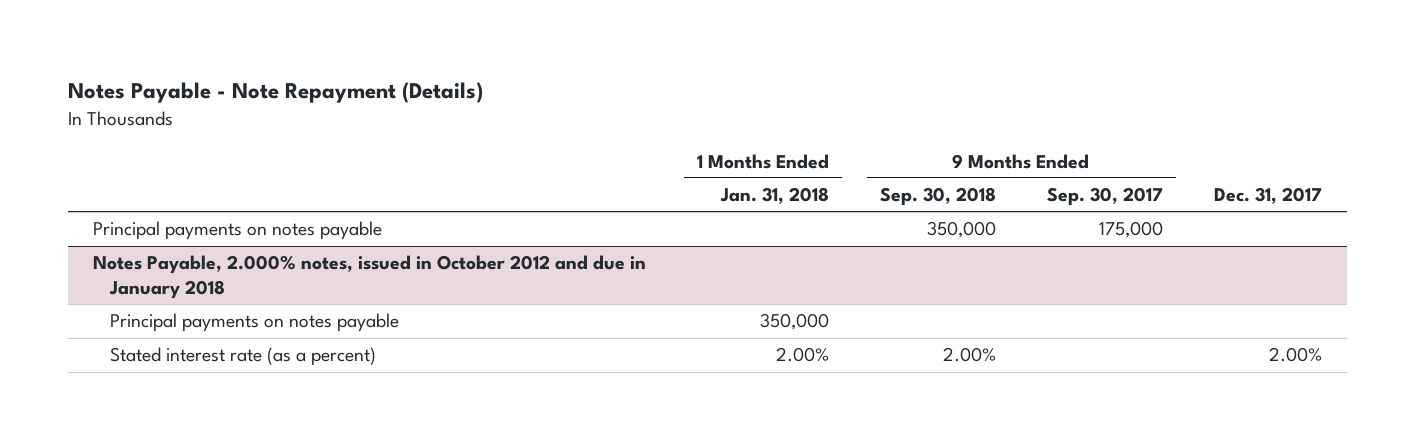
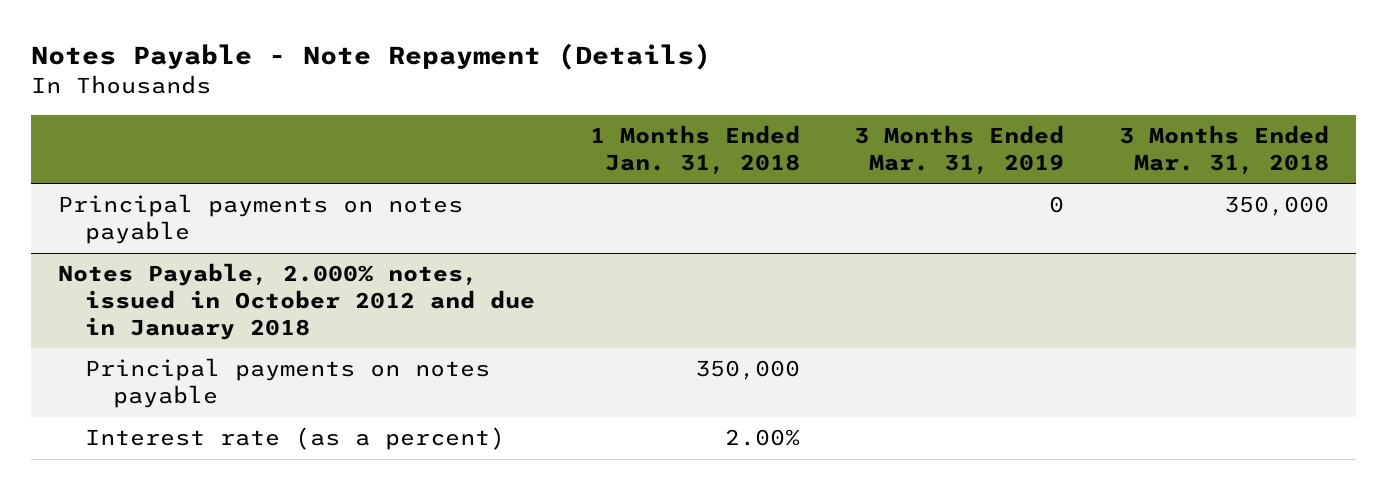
- | 1 Months Ended Jan. 31, 2018 | 9 Months Ended Sep. 30, 2018 | 9 Months Ended Sep. 30, 2017 | Dec. 31, 2017
+ | 1 Months Ended Jan. 31, 2018 | 3 Months Ended Mar. 31, 2019 | 3 Months Ended Mar. 31, 2018
@ Notes Payable, 2.000% notes, issued in October 2012 and due in January 2018
- Stated interest rate (as a percent) | 2.00% | 2.00% | | 2.00%
+ Interest rate (as a percent) | 2.00% | |

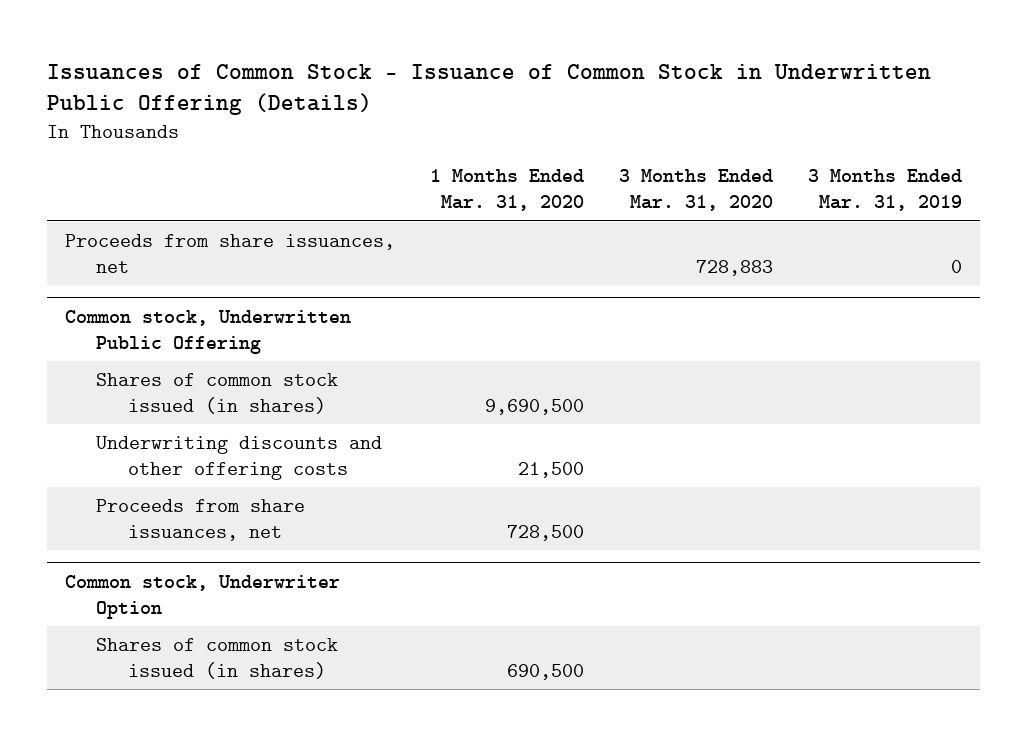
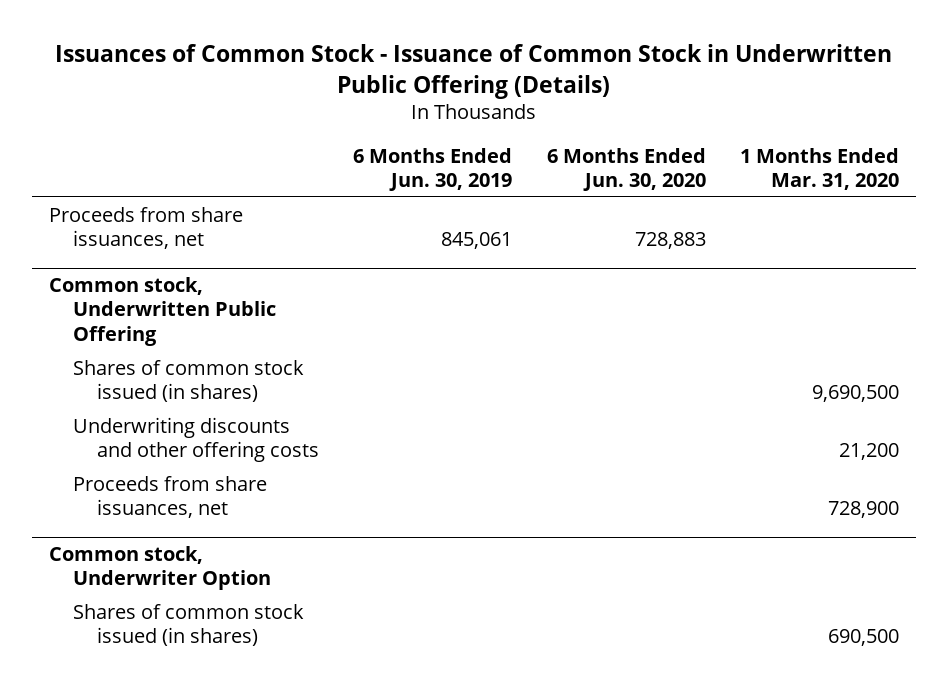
- | 1 Months Ended Mar. 31, 2020 | 3 Months Ended Mar. 31, 2020 | 3 Months Ended Mar. 31, 2019
+ | 6 Months Ended Jun. 30, 2019 | 6 Months Ended Jun. 30, 2020 | 1 Months Ended Mar. 31, 2020
@ Common stock, Underwritten Public Offering
- Underwriting discounts and other offering costs | 21,500 | |
- Proceeds from share issuances, net | 728,500 | |
+ Underwriting discounts and other offering costs | | | 21,200
+ Proceeds from share issuances, net | | | 728,900

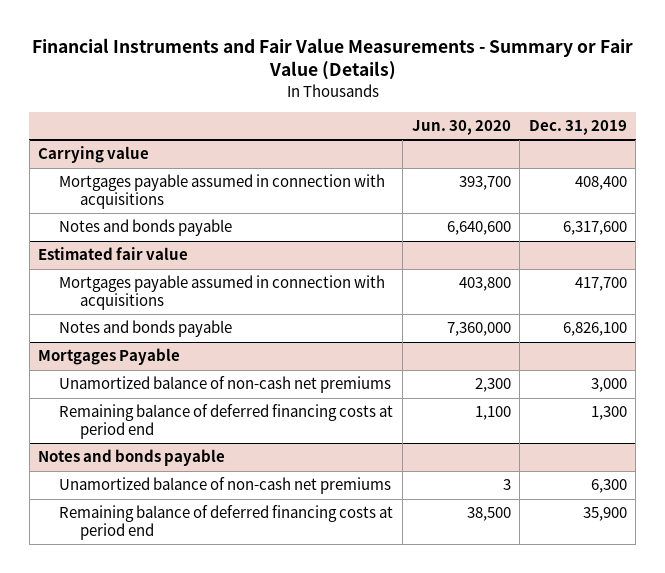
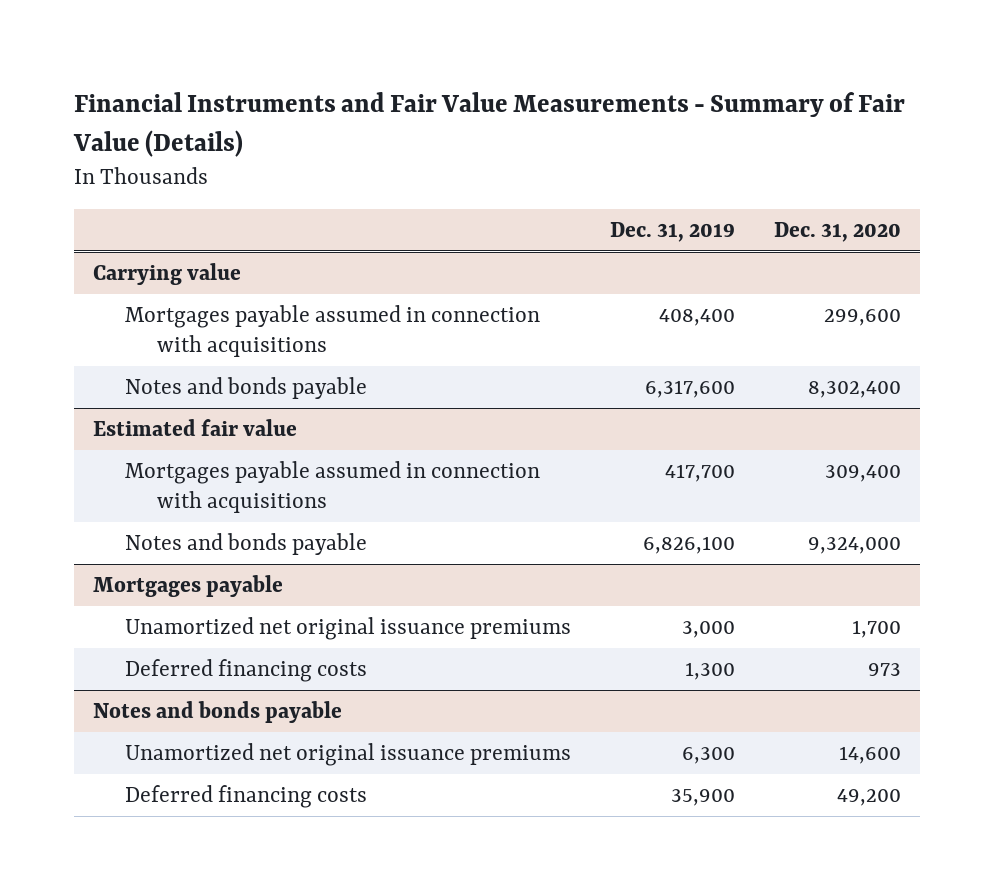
- Financial Instruments and Fair Value Measurements - Summary or Fair Value (Details)
+ Financial Instruments and Fair Value Measurements - Summary of Fair Value (Details)
- | Jun. 30, 2020 | Dec. 31, 2019
+ | Dec. 31, 2019 | Dec. 31, 2020
- Mortgages Payable
- Unamortized balance of non-cash net premiums | 2,300 | 3,000
- Remaining balance of deferred financing costs at period end | 1,100 | 1,300
+ Mortgages payable
+ Unamortized net original issuance premiums | 3,000 | 1,700
+ Deferred financing costs | 1,300 | 973
@ Notes and bonds payable
- Unamortized balance of non-cash net premiums | 3 | 6,300
- Remaining balance of deferred financing costs at period end | 38,500 | 35,900
+ Unamortized net original issuance premiums | 6,300 | 14,600
+ Deferred financing costs | 35,900 | 49,200

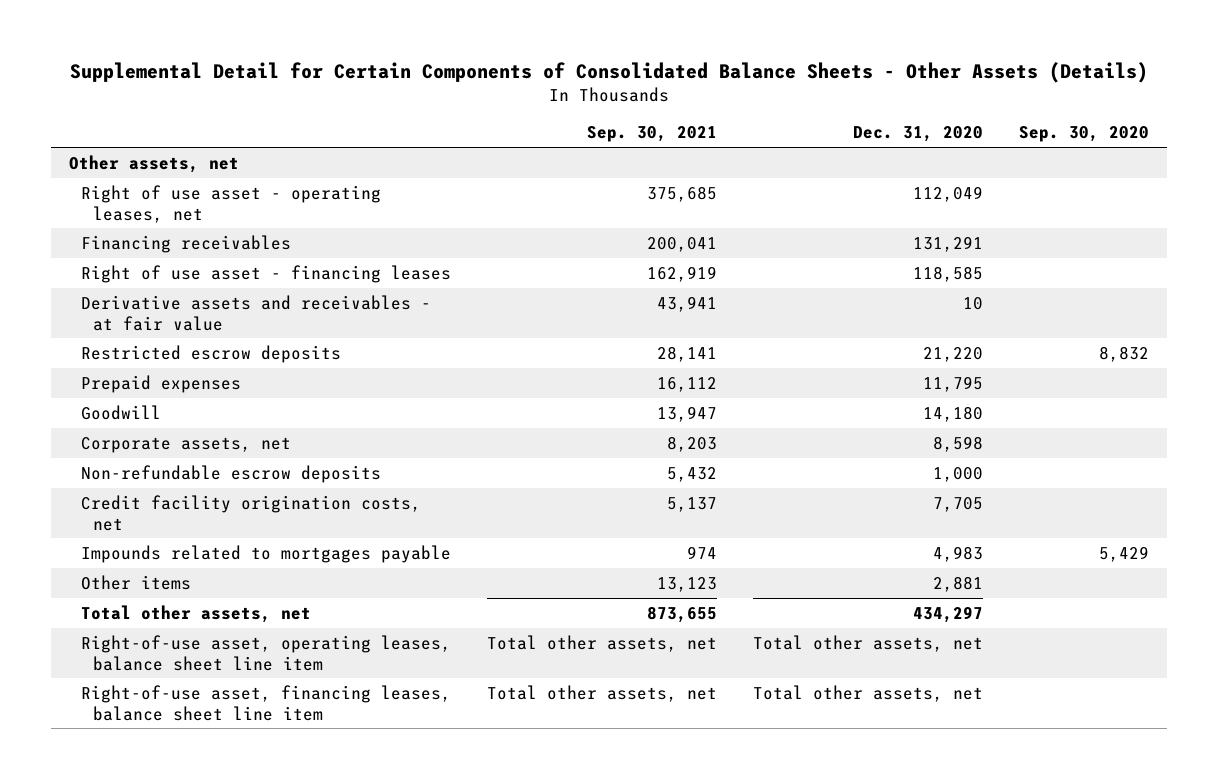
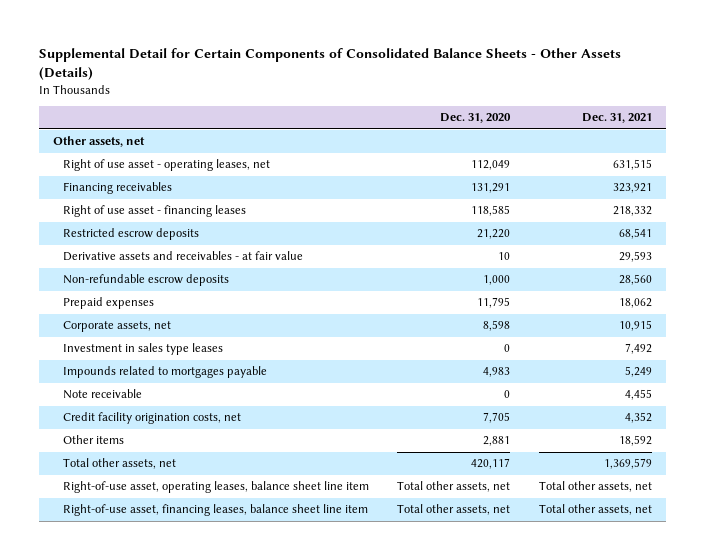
- | Sep. 30, 2021 | Dec. 31, 2020 | Sep. 30, 2020
+ | Dec. 31, 2020 | Dec. 31, 2021
moved down: Derivative assets and receivables - at fair value | 10 | 29,593
moved up: Non-refundable escrow deposits | 1,000 | 28,560
- Goodwill | 13,947 | 14,180 |
+ Investment in sales type leases | 0 | 7,492
+ Note receivable | 0 | 4,455
moved down: Credit facility origination costs, net | 7,705 | 4,352
- Total other assets, net | 873,655 | 434,297 |
+ Total other assets, net | 420,117 | 1,369,579

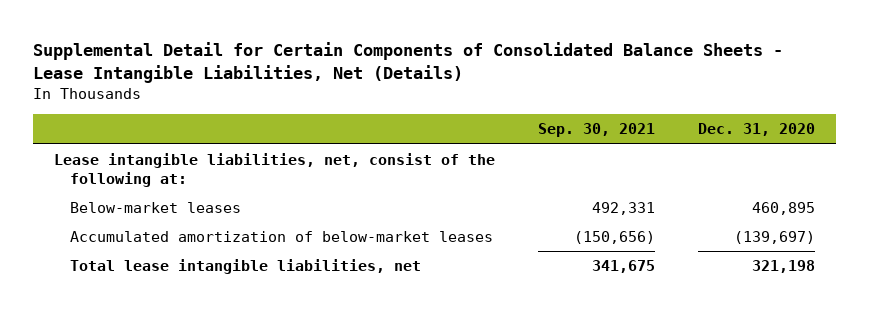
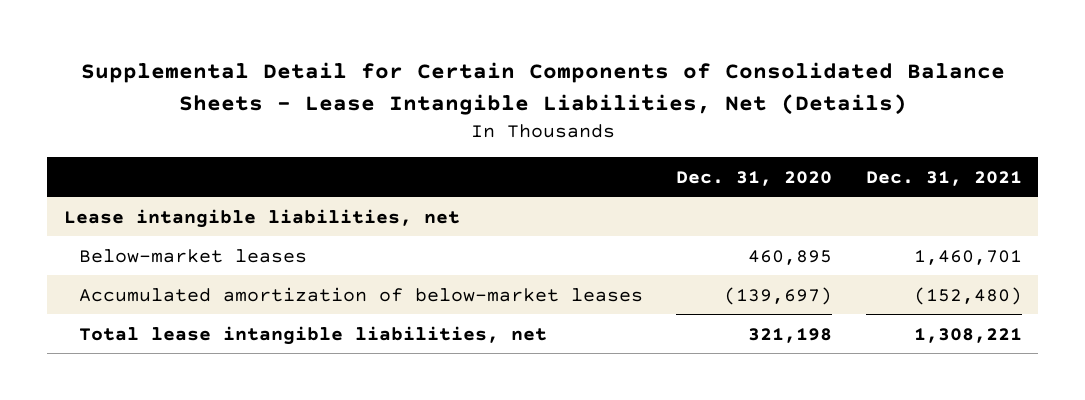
- | Sep. 30, 2021 | Dec. 31, 2020
+ | Dec. 31, 2020 | Dec. 31, 2021
- Lease intangible liabilities, net, consist of the following at:
+ Lease intangible liabilities, net

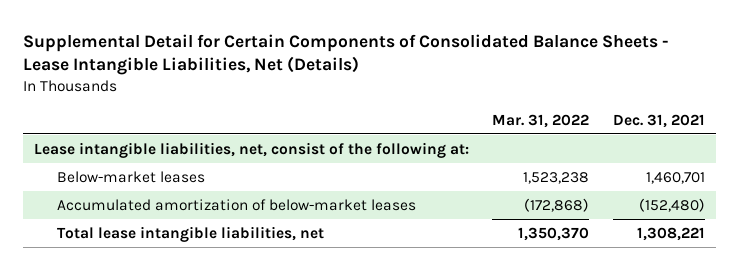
- | Dec. 31, 2020 | Dec. 31, 2021
+ | Mar. 31, 2022 | Dec. 31, 2021
- Lease intangible liabilities, net
+ Lease intangible liabilities, net, consist of the following at:

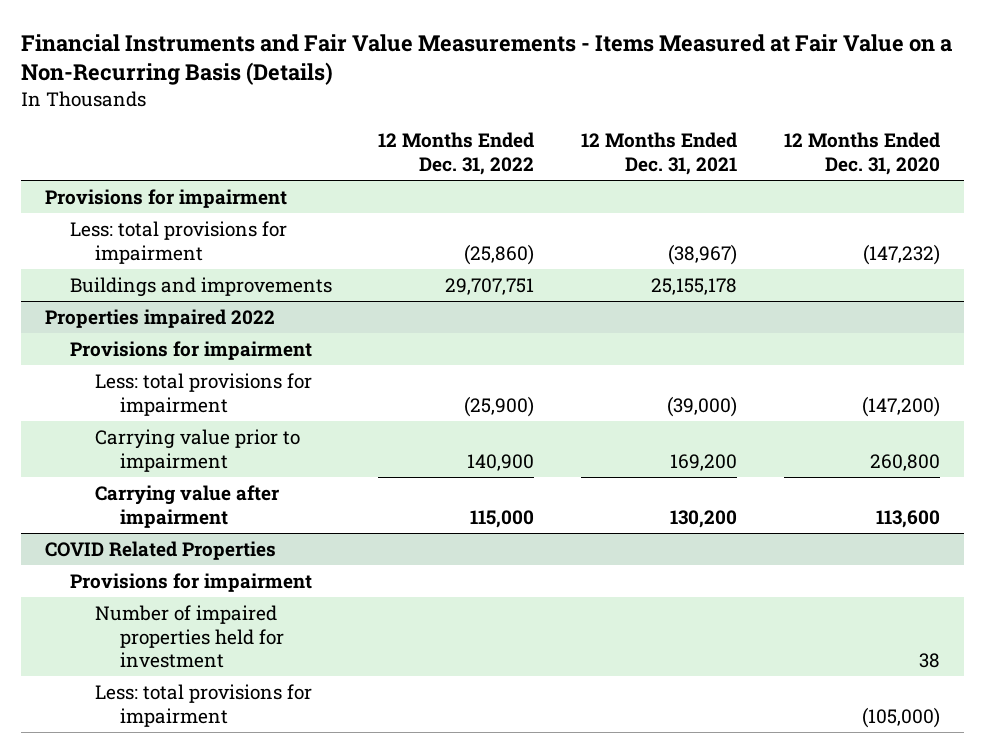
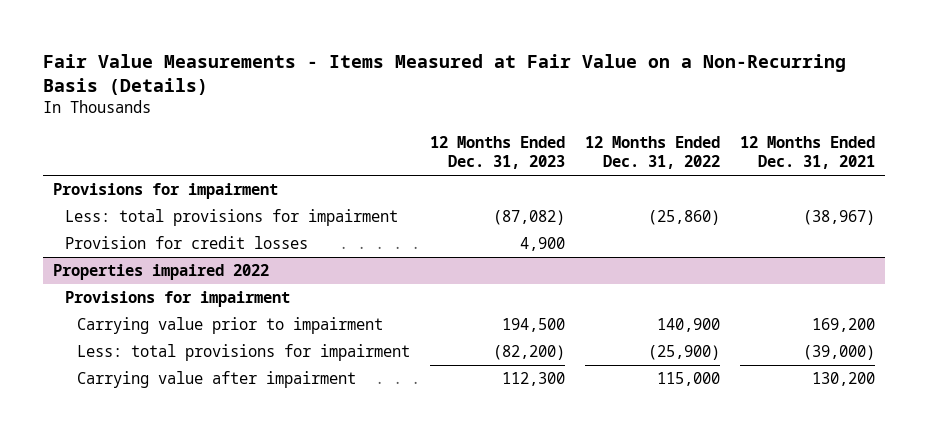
- Financial Instruments and Fair Value Measurements - Items Measured at Fair Value on a Non-Recurring Basis (Details)
+ Fair Value Measurements - Items Measured at Fair Value on a Non-Recurring Basis (Details)
- | 12 Months Ended Dec. 31, 2022 | 12 Months Ended Dec. 31, 2021 | 12 Months Ended Dec. 31, 2020
+ | 12 Months Ended Dec. 31, 2023 | 12 Months Ended Dec. 31, 2022 | 12 Months Ended Dec. 31, 2021
- Buildings and improvements | 29,707,751 | 25,155,178 |
+ Provision for credit losses | 4,900 | |
@ Properties impaired 2022
moved down: Less: total provisions for impairment | (82,200) | (25,900) | (39,000)
- COVID Related Properties
- Provisions for impairment
- Number of impaired properties held for investment | | | 38
- Less: total provisions for impairment | | | (105,000)

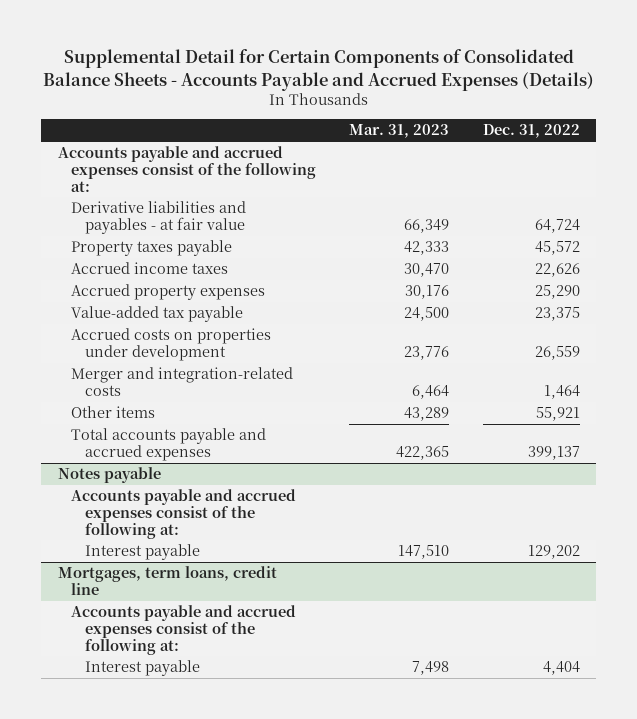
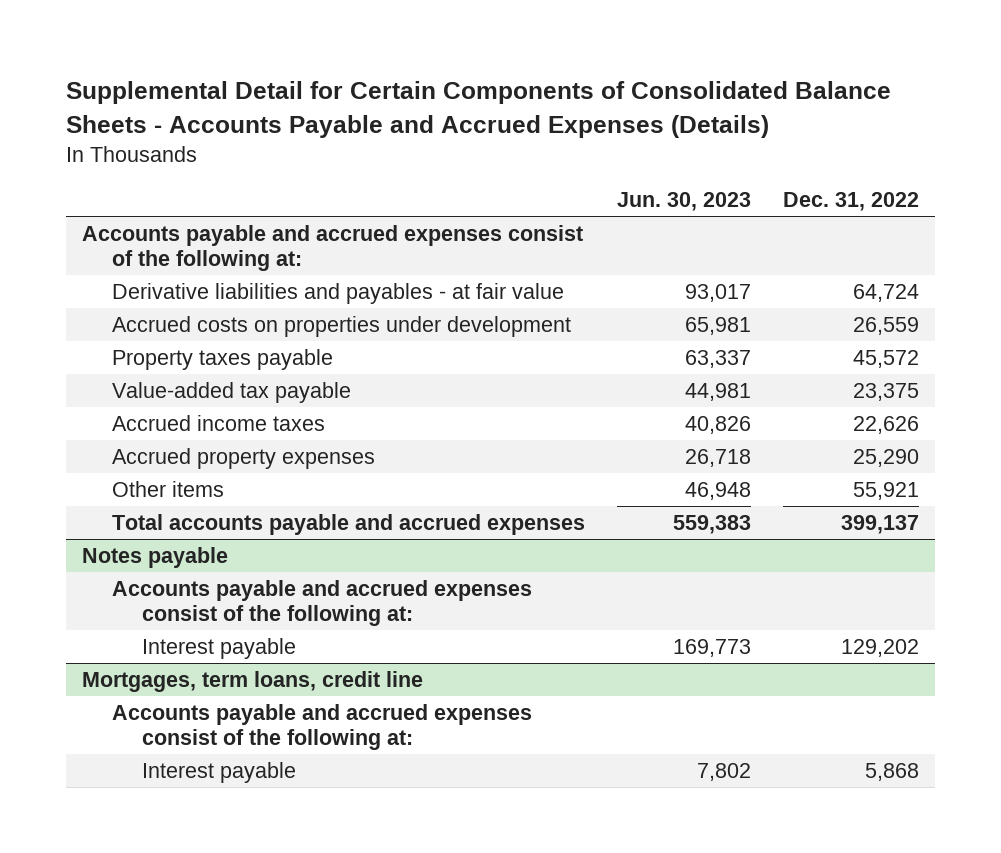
- | Mar. 31, 2023 | Dec. 31, 2022
+ | Jun. 30, 2023 | Dec. 31, 2022
moved up: Accrued costs on properties under development | 65,981 | 26,559
moved up: Value-added tax payable | 44,981 | 23,375
- Merger and integration-related costs | 6,464 | 1,464
@ Mortgages, term loans, credit line
- Interest payable | 7,498 | 4,404
+ Interest payable | 7,802 | 5,868

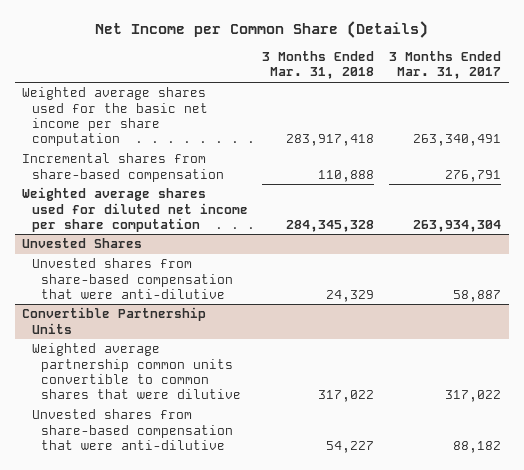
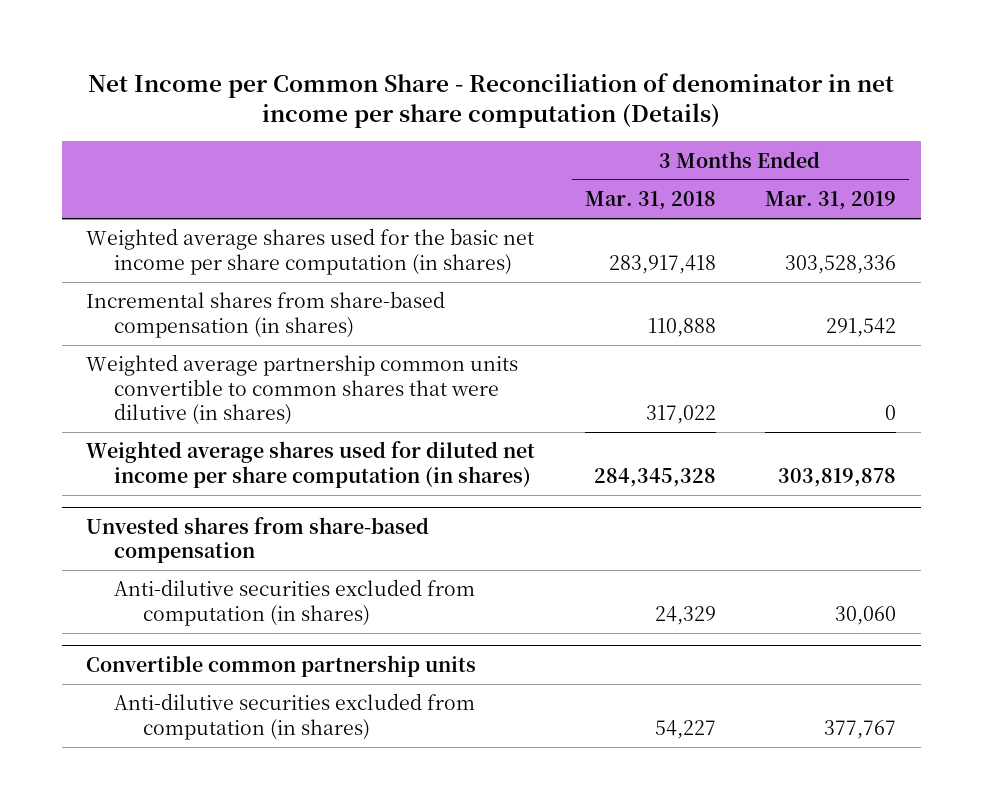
- Net Income per Common Share (Details)
+ Net Income per Common Share - Reconciliation of denominator in net income per share computation (Details)
- | 3 Months Ended Mar. 31, 2018 | 3 Months Ended Mar. 31, 2017
+ | 3 Months Ended Mar. 31, 2018 | 3 Months Ended Mar. 31, 2019
- Weighted average shares used for the basic net income per share computation | 283,917,418 | 263,340,491
- Incremental shares from share-based compensation | 110,888 | 276,791
- Weighted average shares used for diluted net income per share computation | 284,345,328 | 263,934,304
- Unvested Shares
- Unvested shares from share-based compensation that were anti-dilutive | 24,329 | 58,887
- Convertible Partnership Units
- Weighted average partnership common units convertible to common shares that were dilutive | 317,022 | 317,022
- Unvested shares from share-based compensation that were anti-dilutive | 54,227 | 88,182
+ Weighted average shares used for the basic net income per share computation (in shares) | 283,917,418 | 303,528,336
+ Incremental shares from share-based compensation (in shares) | 110,888 | 291,542
+ Weighted average partnership common units convertible to common shares that were dilutive (in shares) | 317,022 | 0
+ Weighted average shares used for diluted net income per share computation (in shares) | 284,345,328 | 303,819,878
+ Unvested shares from share-based compensation
+ Anti-dilutive securities excluded from computation (in shares) | 24,329 | 30,060
+ Convertible common partnership units
+ Anti-dilutive securities excluded from computation (in shares) | 54,227 | 377,767

